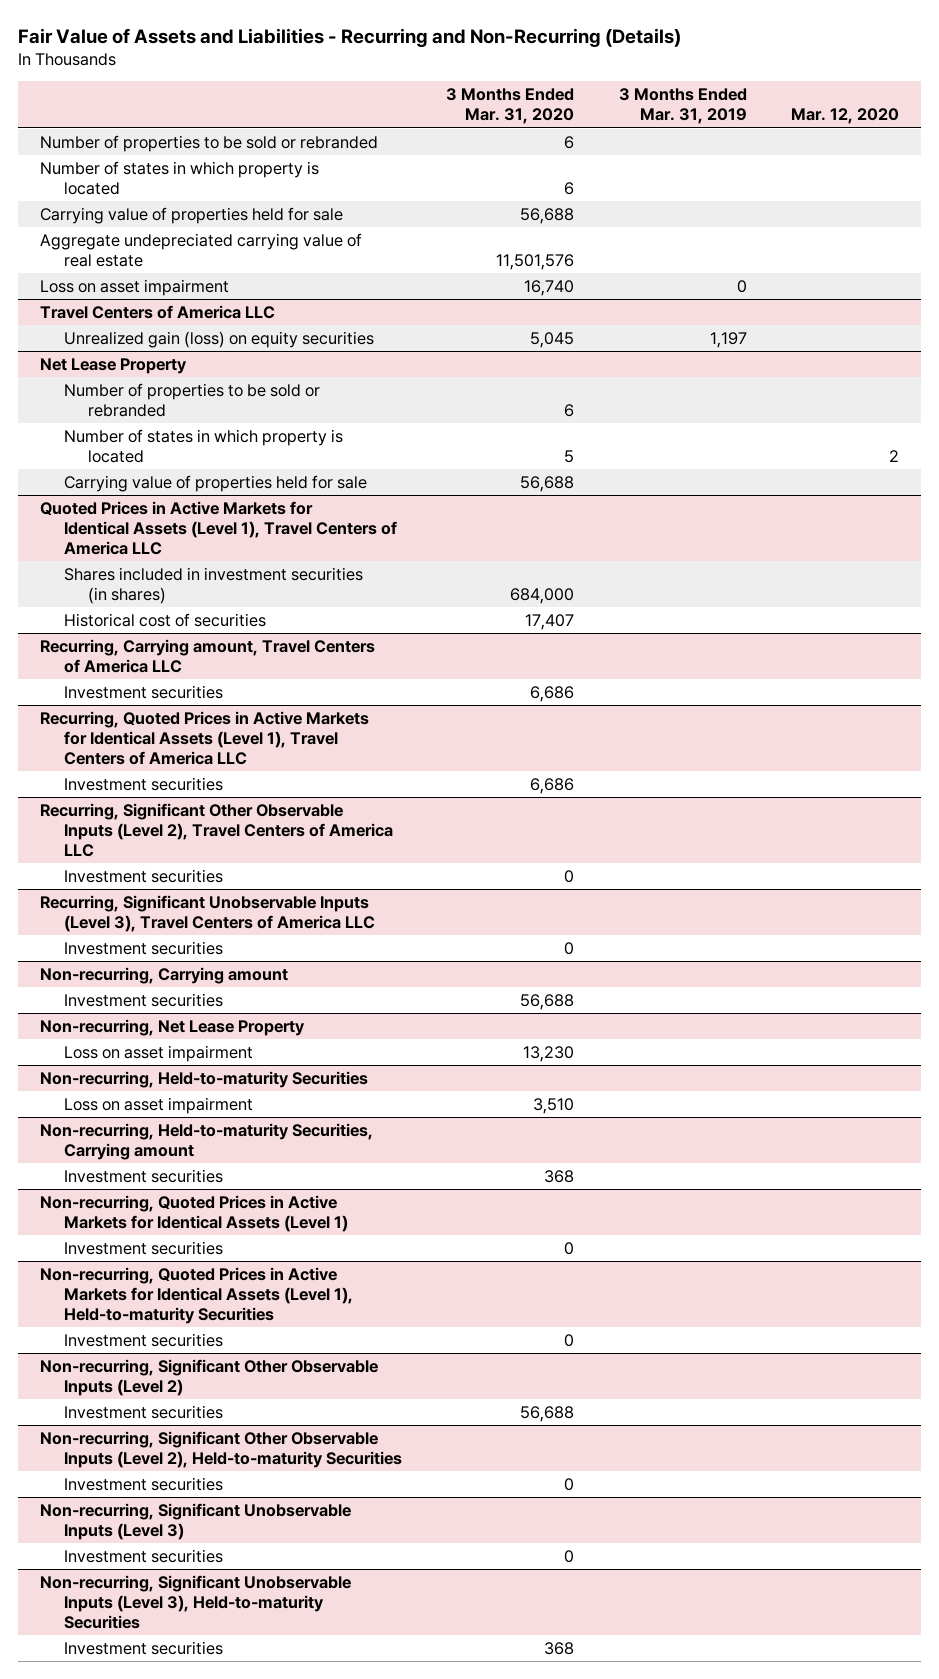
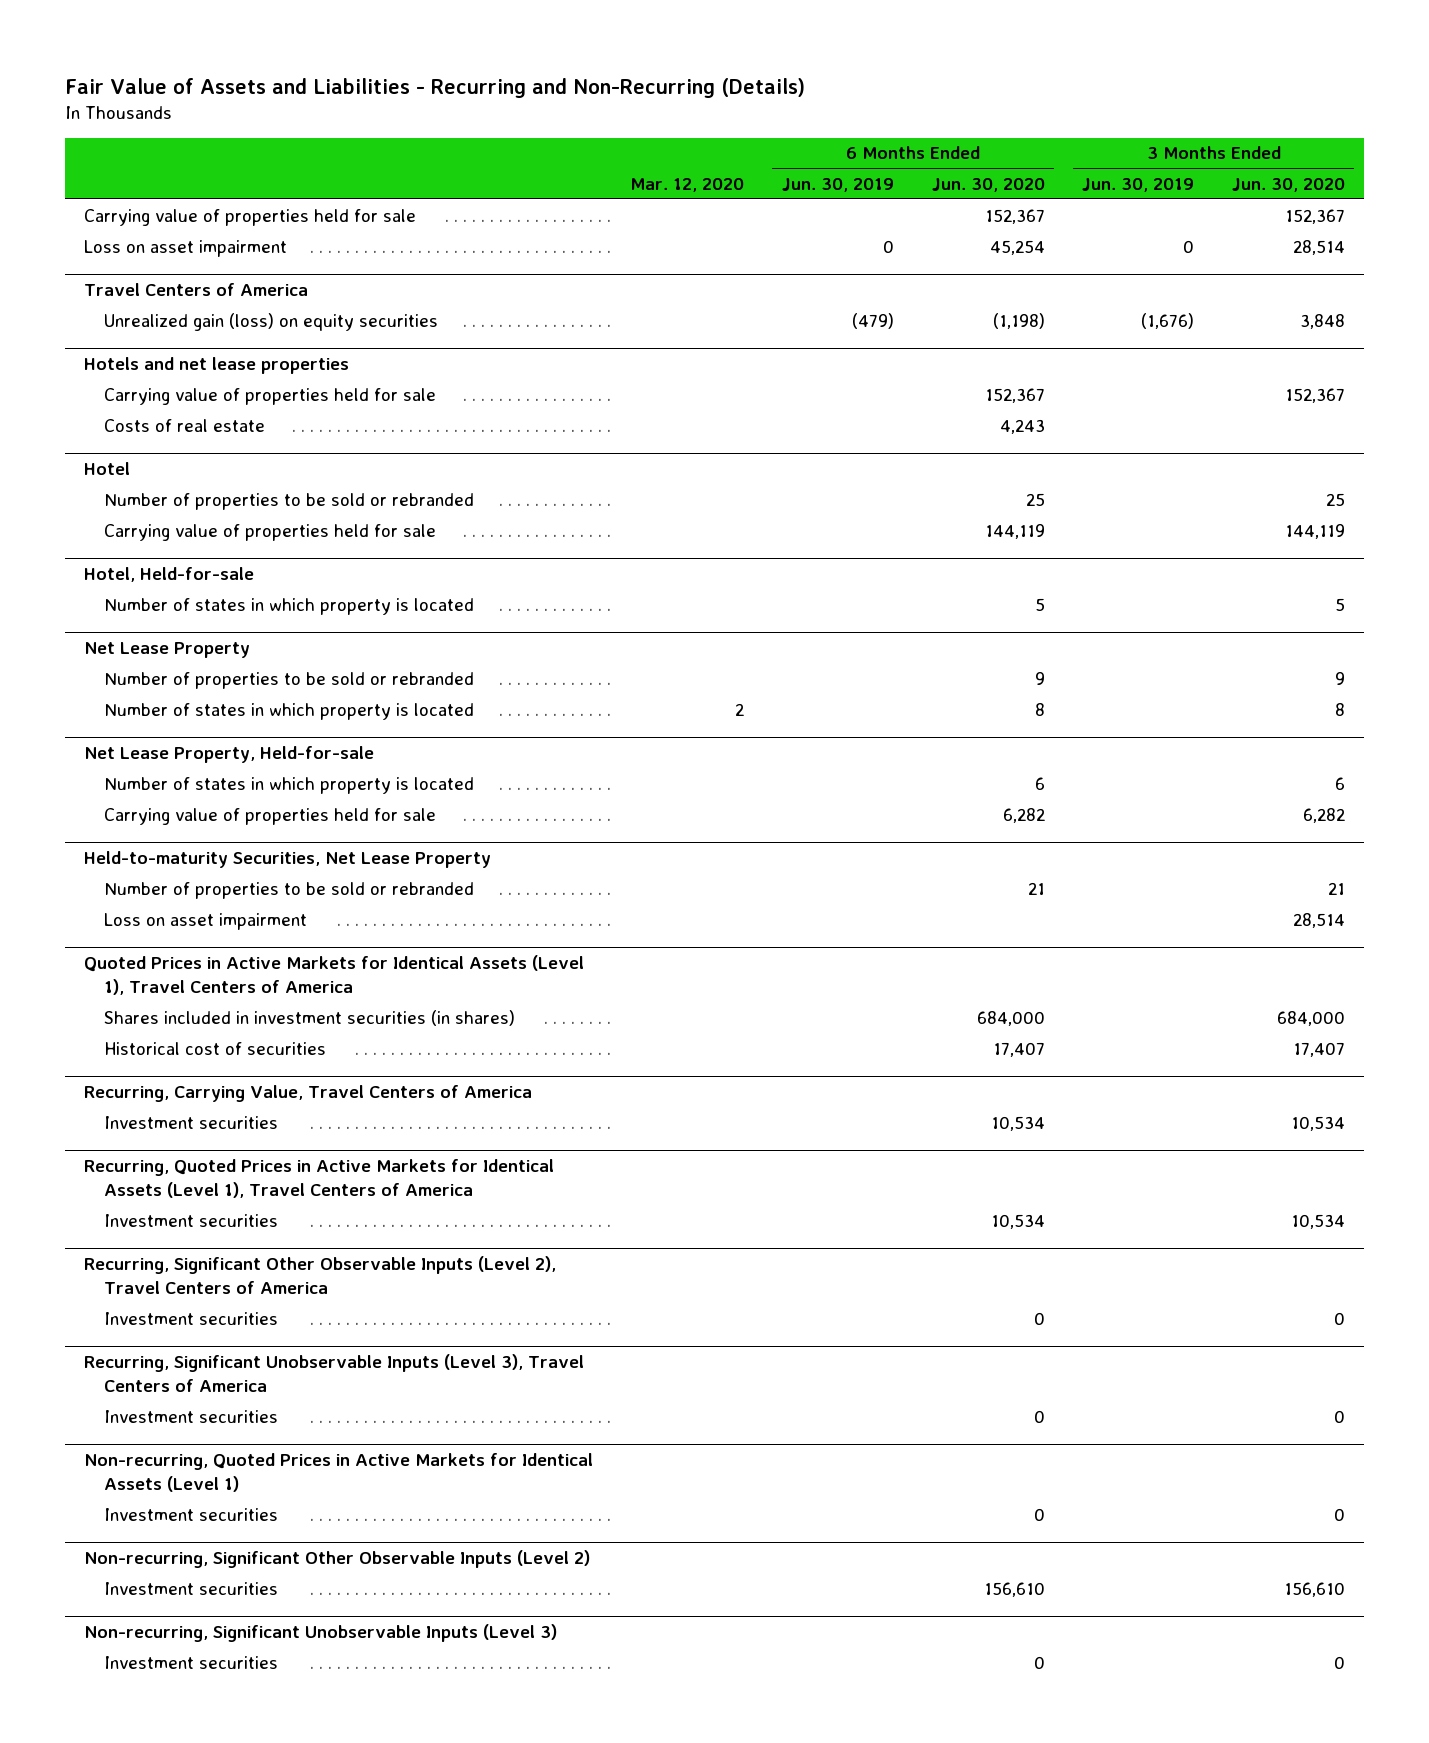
- | 3 Months Ended Mar. 31, 2020 | 3 Months Ended Mar. 31, 2019 | Mar. 12, 2020
+ | Mar. 12, 2020 | 6 Months Ended Jun. 30, 2019 | 6 Months Ended Jun. 30, 2020 | 3 Months Ended Jun. 30, 2019 | 3 Months Ended Jun. 30, 2020
- Number of properties to be sold or rebranded | 6 | |
- Number of states in which property is located | 6 | |
- Aggregate undepreciated carrying value of real estate | 11,501,576 | |
- Travel Centers of America LLC
+ Travel Centers of America
+ Hotels and net lease properties
+ Carrying value of properties held for sale | | | 152,367 | | 152,367
+ Costs of real estate | | | 4,243 | |
+ Hotel
+ Number of properties to be sold or rebranded | | | 25 | | 25
+ Carrying value of properties held for sale | | | 144,119 | | 144,119
+ Hotel, Held-for-sale
+ Number of states in which property is located | | | 5 | | 5
@ Net Lease Property
- Carrying value of properties held for sale | 56,688 | |
- Quoted Prices in Active Markets for Identical Assets (Level 1), Travel Centers of America LLC
+ Net Lease Property, Held-for-sale
+ Number of states in which property is located | | | 6 | | 6
+ Carrying value of properties held for sale | | | 6,282 | | 6,282
+ Held-to-maturity Securities, Net Lease Property
+ Number of properties to be sold or rebranded | | | 21 | | 21
+ Loss on asset impairment | | | | | 28,514
+ Quoted Prices in Active Markets for Identical Assets (Level 1), Travel Centers of America
- Recurring, Carrying amount, Travel Centers of America LLC
+ Recurring, Carrying Value, Travel Centers of America
- Recurring, Quoted Prices in Active Markets for Identical Assets (Level 1), Travel Centers of America LLC
+ Recurring, Quoted Prices in Active Markets for Identical Assets (Level 1), Travel Centers of America
- Recurring, Significant Other Observable Inputs (Level 2), Travel Centers of America LLC
+ Recurring, Significant Other Observable Inputs (Level 2), Travel Centers of America
- Recurring, Significant Unobservable Inputs (Level 3), Travel Centers of America LLC
+ Recurring, Significant Unobservable Inputs (Level 3), Travel Centers of America
- Non-recurring, Carrying amount
- Investment securities | 56,688 | |
- Non-recurring, Net Lease Property
- Loss on asset impairment | 13,230 | |
- Non-recurring, Held-to-maturity Securities
- Loss on asset impairment | 3,510 | |
- Non-recurring, Held-to-maturity Securities, Carrying amount
- Investment securities | 368 | |
- Non-recurring, Quoted Prices in Active Markets for Identical Assets (Level 1), Held-to-maturity Securities
- Investment securities | 0 | |
- Non-recurring, Significant Other Observable Inputs (Level 2), Held-to-maturity Securities
- Investment securities | 0 | |
- Non-recurring, Significant Unobservable Inputs (Level 3), Held-to-maturity Securities
- Investment securities | 368 | |

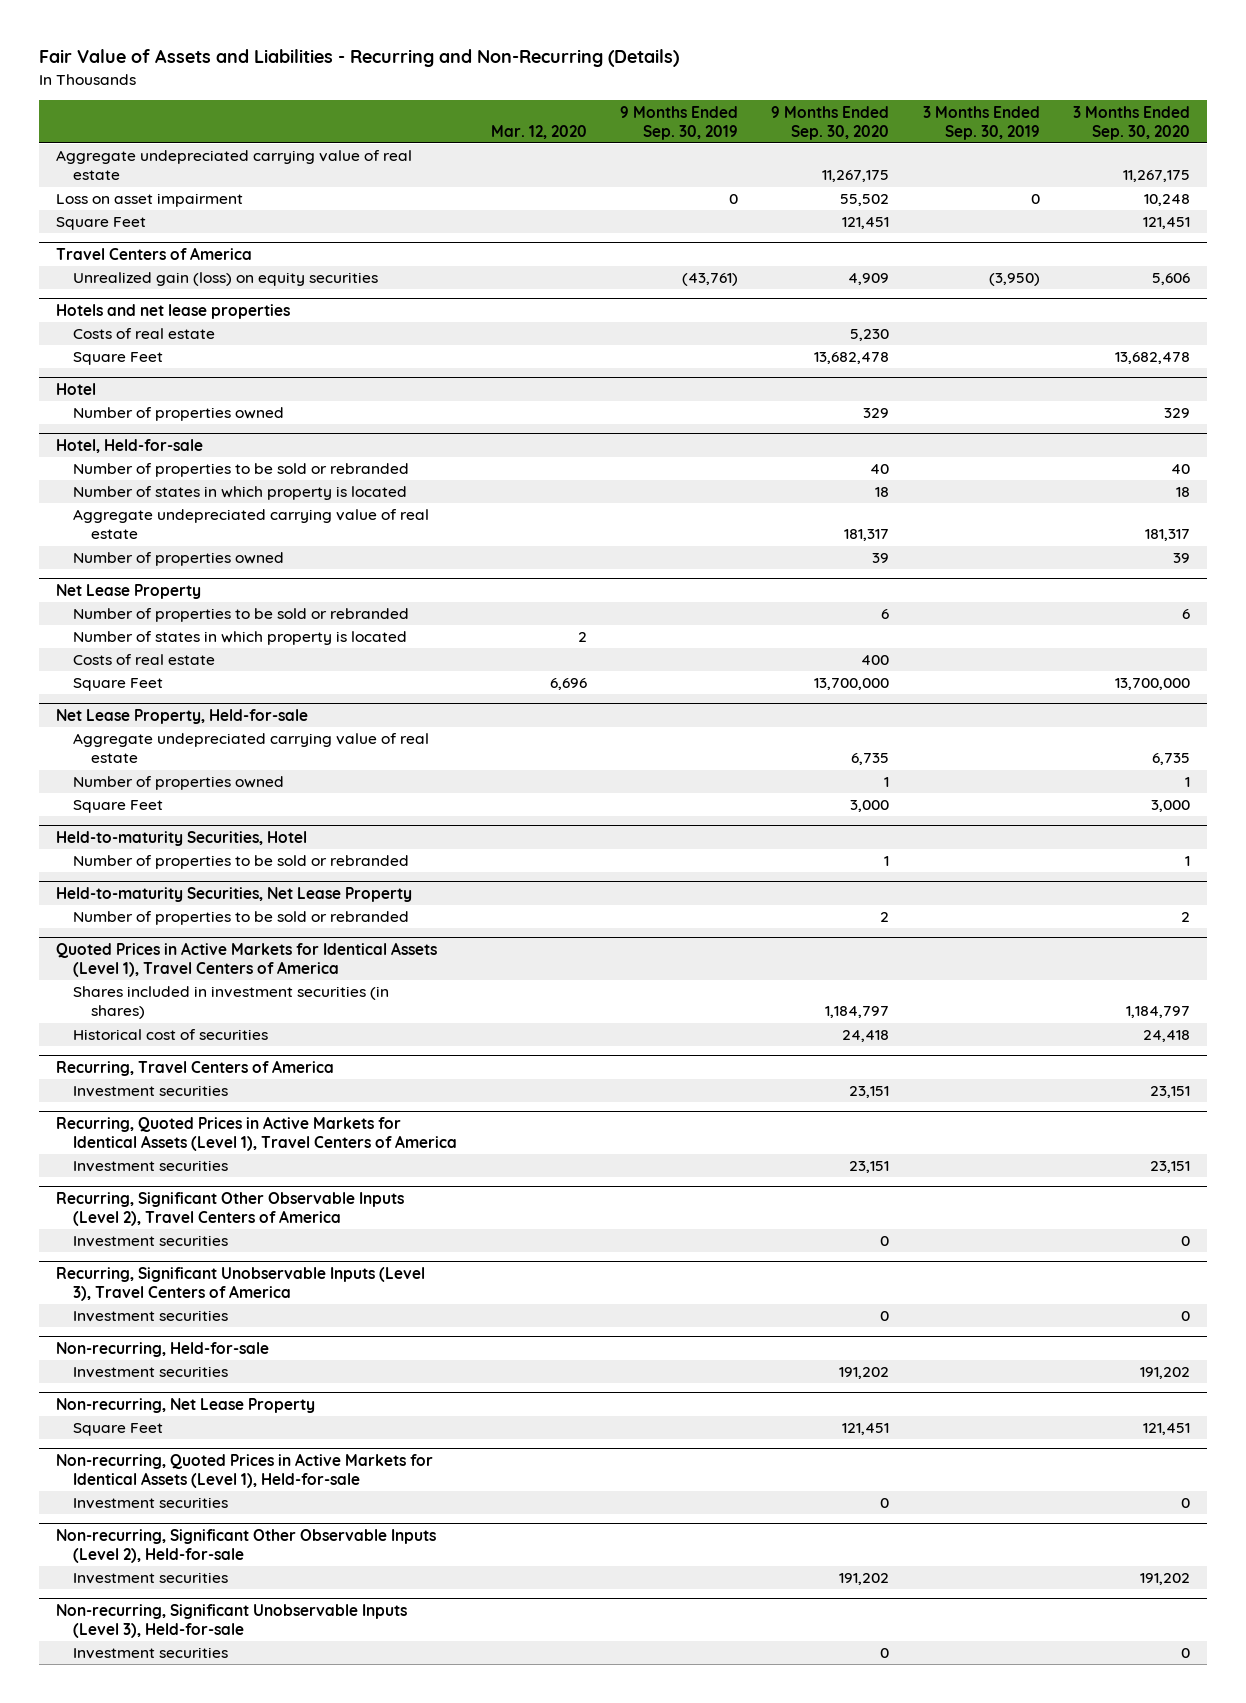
- | Mar. 12, 2020 | 6 Months Ended Jun. 30, 2019 | 6 Months Ended Jun. 30, 2020 | 3 Months Ended Jun. 30, 2019 | 3 Months Ended Jun. 30, 2020
+ | Mar. 12, 2020 | 9 Months Ended Sep. 30, 2019 | 9 Months Ended Sep. 30, 2020 | 3 Months Ended Sep. 30, 2019 | 3 Months Ended Sep. 30, 2020
- Carrying value of properties held for sale | | | 152,367 | | 152,367
+ Aggregate undepreciated carrying value of real estate | | | 11,267,175 | | 11,267,175
+ Square Feet | | | 121,451 | | 121,451
@ Hotels and net lease properties
- Carrying value of properties held for sale | | | 152,367 | | 152,367
+ Square Feet | | | 13,682,478 | | 13,682,478
@ Hotel
- Number of properties to be sold or rebranded | | | 25 | | 25
- Carrying value of properties held for sale | | | 144,119 | | 144,119
+ Number of properties owned | | | 329 | | 329
@ Hotel, Held-for-sale
+ Number of properties to be sold or rebranded | | | 40 | | 40
+ Aggregate undepreciated carrying value of real estate | | | 181,317 | | 181,317
+ Number of properties owned | | | 39 | | 39
@ Net Lease Property
+ Costs of real estate | | | 400 | |
+ Square Feet | 6,696 | | 13,700,000 | | 13,700,000
@ Net Lease Property, Held-for-sale
- Number of states in which property is located | | | 6 | | 6
- Carrying value of properties held for sale | | | 6,282 | | 6,282
+ Aggregate undepreciated carrying value of real estate | | | 6,735 | | 6,735
+ Number of properties owned | | | 1 | | 1
+ Square Feet | | | 3,000 | | 3,000
+ Held-to-maturity Securities, Hotel
+ Number of properties to be sold or rebranded | | | 1 | | 1
@ Held-to-maturity Securities, Net Lease Property
- Loss on asset impairment | | | | | 28,514
- Recurring, Carrying Value, Travel Centers of America
+ Recurring, Travel Centers of America
- Non-recurring, Quoted Prices in Active Markets for Identical Assets (Level 1)
+ Non-recurring, Held-for-sale
+ Investment securities | | | 191,202 | | 191,202
+ Non-recurring, Net Lease Property
+ Square Feet | | | 121,451 | | 121,451
+ Non-recurring, Quoted Prices in Active Markets for Identical Assets (Level 1), Held-for-sale
- Non-recurring, Significant Other Observable Inputs (Level 2)
+ Non-recurring, Significant Other Observable Inputs (Level 2), Held-for-sale
- Non-recurring, Significant Unobservable Inputs (Level 3)
+ Non-recurring, Significant Unobservable Inputs (Level 3), Held-for-sale

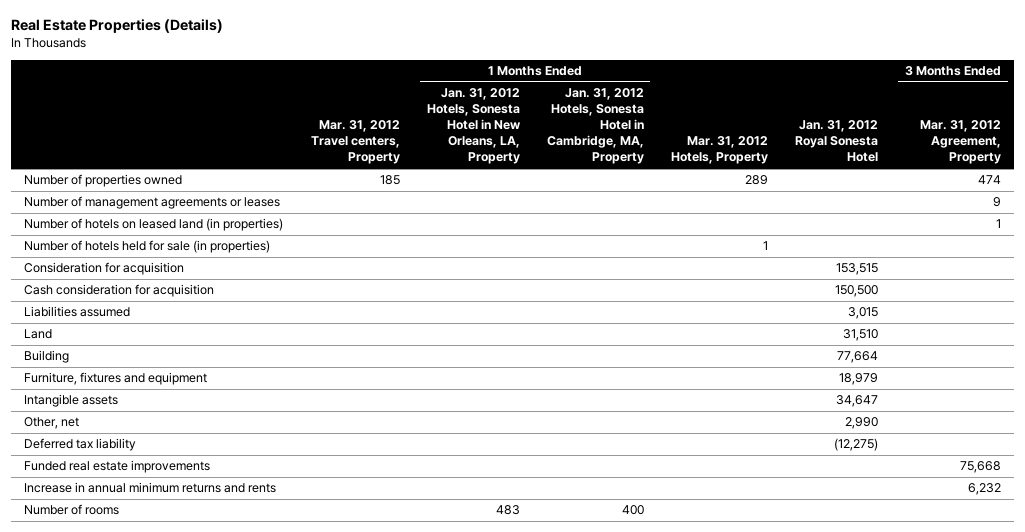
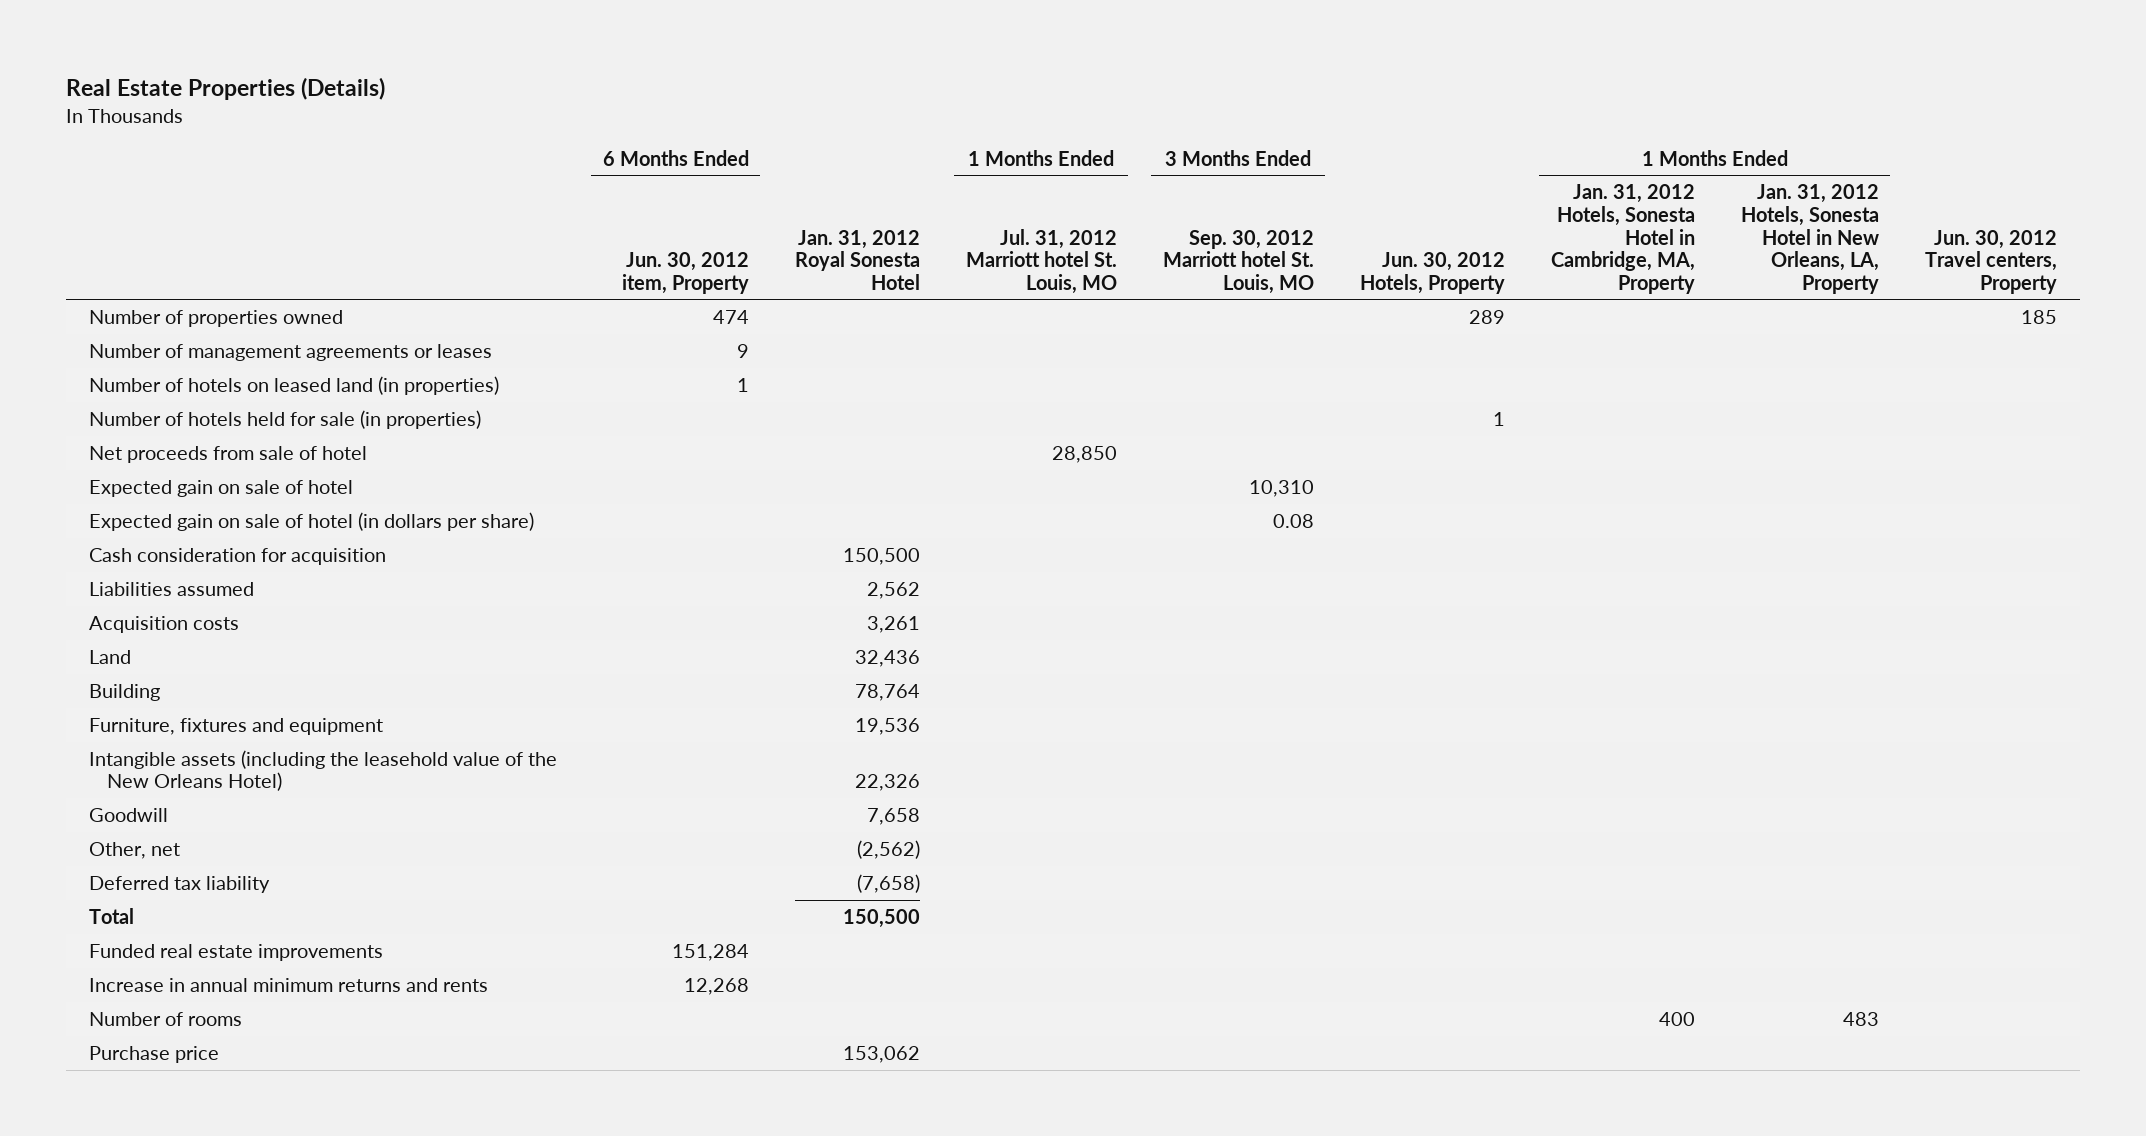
- | Mar. 31, 2012 Travel centers, Property | 1 Months Ended Jan. 31, 2012 Hotels, Sonesta Hotel in New Orleans, LA, Property | 1 Months Ended Jan. 31, 2012 Hotels, Sonesta Hotel in Cambridge, MA, Property | Mar. 31, 2012 Hotels, Property | Jan. 31, 2012 Royal Sonesta Hotel | 3 Months Ended Mar. 31, 2012 Agreement, Property
+ | 6 Months Ended Jun. 30, 2012 item, Property | Jan. 31, 2012 Royal Sonesta Hotel | 1 Months Ended Jul. 31, 2012 Marriott hotel St. Louis, MO | 3 Months Ended Sep. 30, 2012 Marriott hotel St. Louis, MO | Jun. 30, 2012 Hotels, Property | 1 Months Ended Jan. 31, 2012 Hotels, Sonesta Hotel in Cambridge, MA, Property | 1 Months Ended Jan. 31, 2012 Hotels, Sonesta Hotel in New Orleans, LA, Property | Jun. 30, 2012 Travel centers, Property
- Consideration for acquisition | | | | | 153,515 |
+ Net proceeds from sale of hotel | | | 28,850 | | | | |
+ Expected gain on sale of hotel | | | | 10,310 | | | |
+ Expected gain on sale of hotel (in dollars per share) | | | | 0.08 | | | |
- Liabilities assumed | | | | | 3,015 |
- Land | | | | | 31,510 |
- Building | | | | | 77,664 |
- Furniture, fixtures and equipment | | | | | 18,979 |
- Intangible assets | | | | | 34,647 |
- Other, net | | | | | 2,990 |
- Deferred tax liability | | | | | (12,275) |
+ Liabilities assumed | | 2,562 | | | | | |
+ Acquisition costs | | 3,261 | | | | | |
+ Land | | 32,436 | | | | | |
+ Building | | 78,764 | | | | | |
+ Furniture, fixtures and equipment | | 19,536 | | | | | |
+ Intangible assets (including the leasehold value of the New Orleans Hotel) | | 22,326 | | | | | |
+ Goodwill | | 7,658 | | | | | |
+ Other, net | | (2,562) | | | | | |
+ Deferred tax liability | | (7,658) | | | | | |
+ Total | | 150,500 | | | | | |
+ Purchase price | | 153,062 | | | | | |

